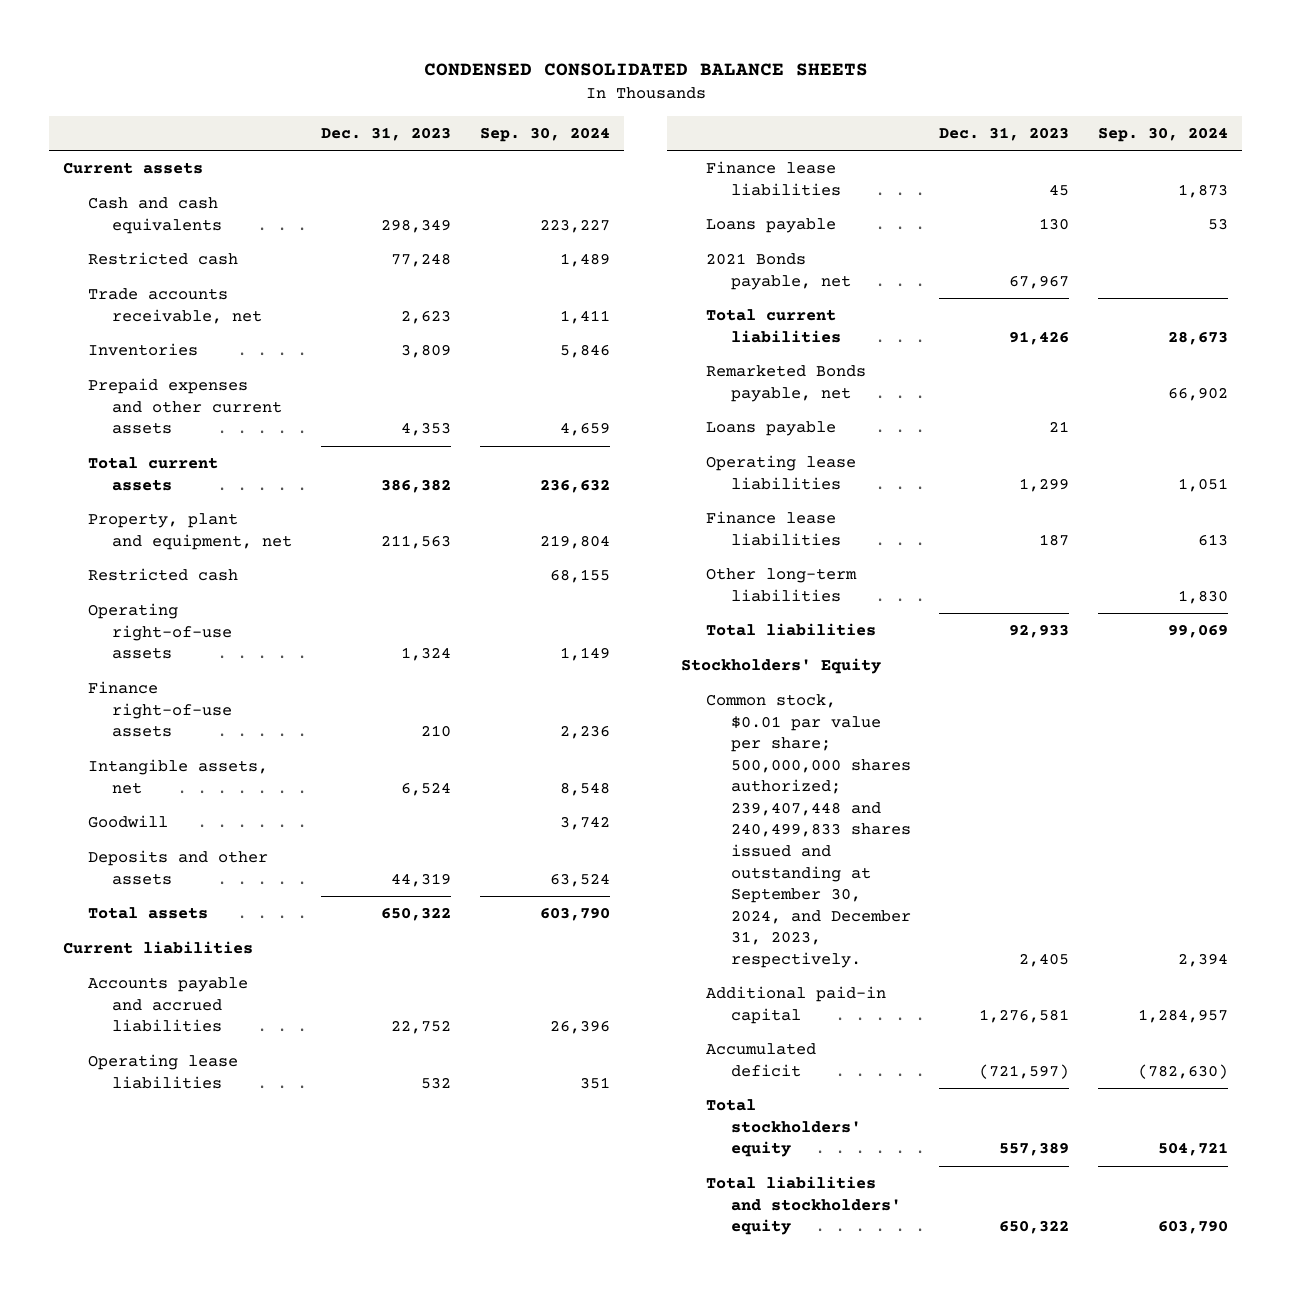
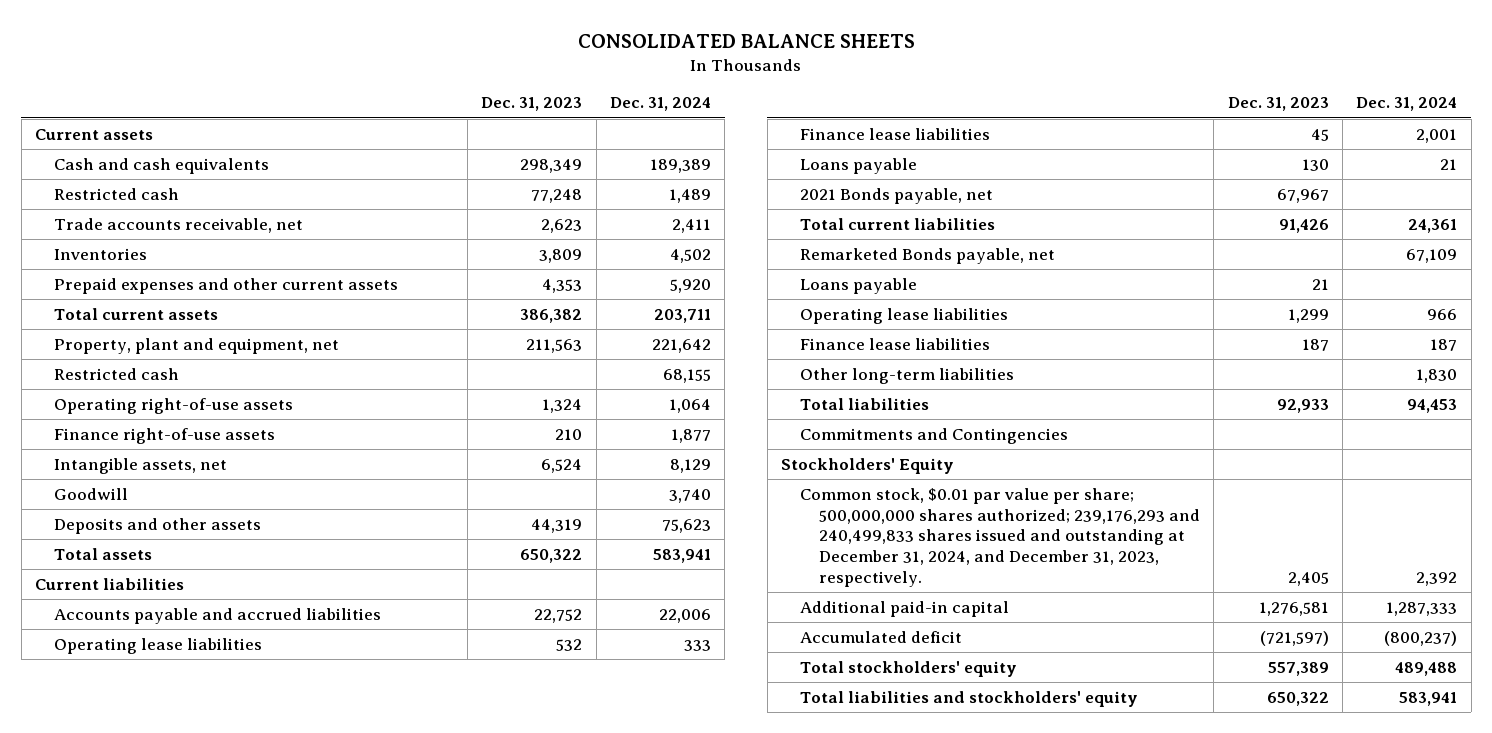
- CONDENSED CONSOLIDATED BALANCE SHEETS
+ CONSOLIDATED BALANCE SHEETS
- | Dec. 31, 2023 | Sep. 30, 2024
+ | Dec. 31, 2023 | Dec. 31, 2024
+ Commitments and Contingencies
- Common stock, $0.01 par value per share; 500,000,000 shares authorized; 239,407,448 and 240,499,833 shares issued and outstanding at September 30, 2024, and December 31, 2023, respectively. | 2,405 | 2,394
+ Common stock, $0.01 par value per share; 500,000,000 shares authorized; 239,176,293 and 240,499,833 shares issued and outstanding at December 31, 2024, and December 31, 2023, respectively. | 2,405 | 2,392

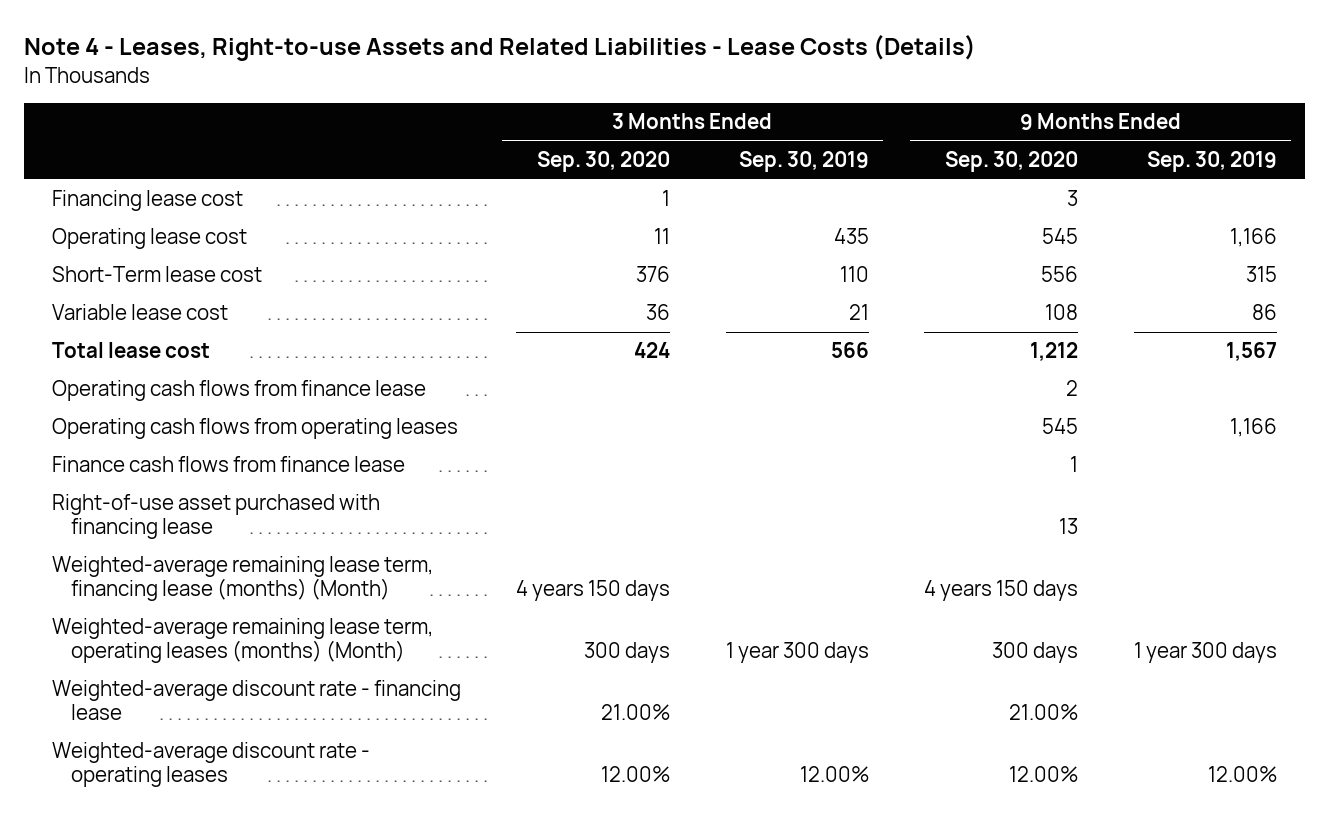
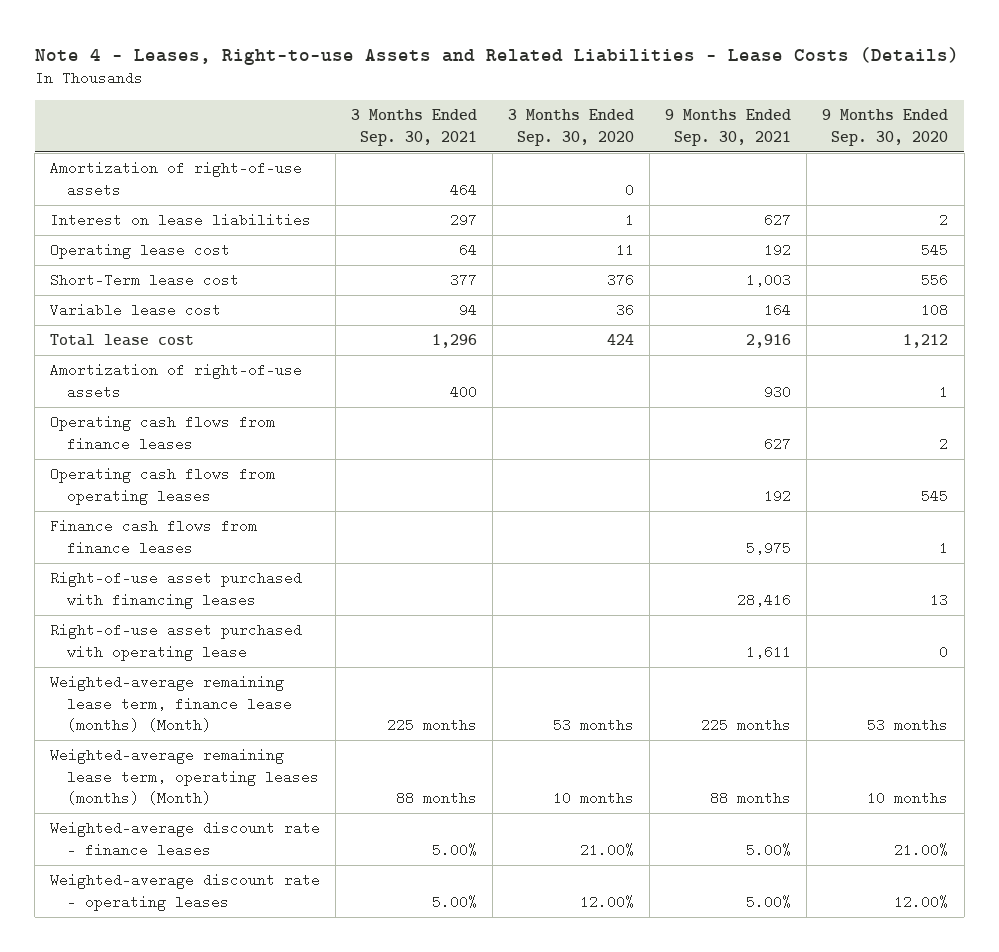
- | 3 Months Ended Sep. 30, 2020 | 3 Months Ended Sep. 30, 2019 | 9 Months Ended Sep. 30, 2020 | 9 Months Ended Sep. 30, 2019
+ | 3 Months Ended Sep. 30, 2021 | 3 Months Ended Sep. 30, 2020 | 9 Months Ended Sep. 30, 2021 | 9 Months Ended Sep. 30, 2020
- Financing lease cost | 1 | | 3 |
+ Amortization of right-of-use assets | 464 | 0 | |
+ Interest on lease liabilities | 297 | 1 | 627 | 2
- Operating cash flows from finance lease | | | 2 |
+ Amortization of right-of-use assets | 400 | | 930 | 1
+ Operating cash flows from finance leases | | | 627 | 2
- Finance cash flows from finance lease | | | 1 |
- Right-of-use asset purchased with financing lease | | | 13 |
- Weighted-average remaining lease term, financing lease (months) (Month) | 4 years 150 days | | 4 years 150 days |
- Weighted-average remaining lease term, operating leases (months) (Month) | 300 days | 1 year 300 days | 300 days | 1 year 300 days
- Weighted-average discount rate - financing lease | 21.00% | | 21.00% |
+ Finance cash flows from finance leases | | | 5,975 | 1
+ Right-of-use asset purchased with financing leases | | | 28,416 | 13
+ Right-of-use asset purchased with operating lease | | | 1,611 | 0
+ Weighted-average remaining lease term, finance lease (months) (Month) | 225 months | 53 months | 225 months | 53 months
+ Weighted-average remaining lease term, operating leases (months) (Month) | 88 months | 10 months | 88 months | 10 months
+ Weighted-average discount rate - finance leases | 5.00% | 21.00% | 5.00% | 21.00%

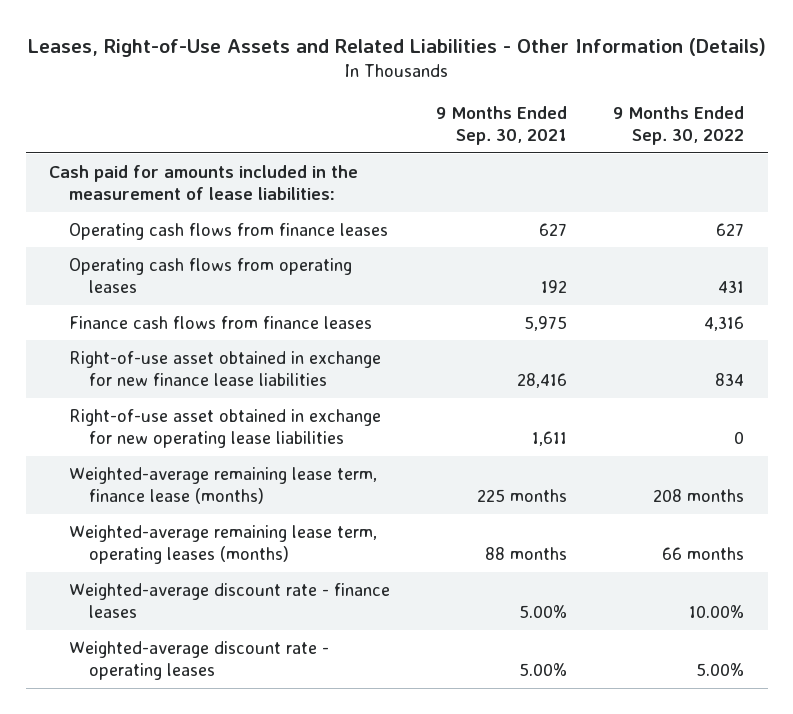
- Note 4 - Leases, Right-to-use Assets and Related Liabilities - Lease Costs (Details)
+ Leases, Right-of-Use Assets and Related Liabilities - Other Information (Details)
- | 3 Months Ended Sep. 30, 2021 | 3 Months Ended Sep. 30, 2020 | 9 Months Ended Sep. 30, 2021 | 9 Months Ended Sep. 30, 2020
+ | 9 Months Ended Sep. 30, 2021 | 9 Months Ended Sep. 30, 2022
- Amortization of right-of-use assets | 464 | 0 | |
- Interest on lease liabilities | 297 | 1 | 627 | 2
- Operating lease cost | 64 | 11 | 192 | 545
- Short-Term lease cost | 377 | 376 | 1,003 | 556
- Variable lease cost | 94 | 36 | 164 | 108
- Total lease cost | 1,296 | 424 | 2,916 | 1,212
- Amortization of right-of-use assets | 400 | | 930 | 1
+ Cash paid for amounts included in the measurement of lease liabilities:
- Right-of-use asset purchased with financing leases | | | 28,416 | 13
- Right-of-use asset purchased with operating lease | | | 1,611 | 0
- Weighted-average remaining lease term, finance lease (months) (Month) | 225 months | 53 months | 225 months | 53 months
- Weighted-average remaining lease term, operating leases (months) (Month) | 88 months | 10 months | 88 months | 10 months
+ Right-of-use asset obtained in exchange for new finance lease liabilities | 28,416 | 834
+ Right-of-use asset obtained in exchange for new operating lease liabilities | 1,611 | 0
+ Weighted-average remaining lease term, finance lease (months) | 225 months | 208 months
+ Weighted-average remaining lease term, operating leases (months) | 88 months | 66 months

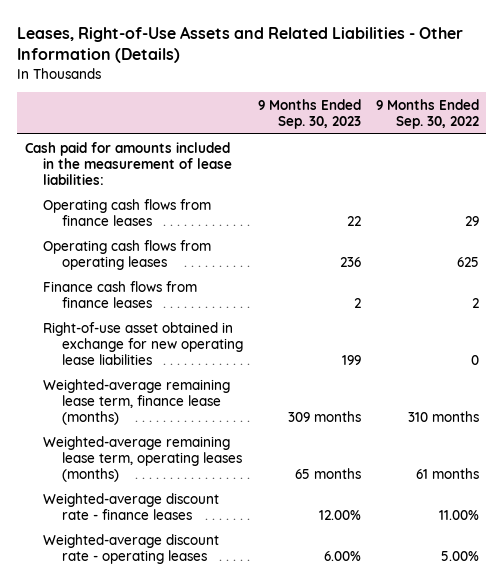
- | 9 Months Ended Sep. 30, 2021 | 9 Months Ended Sep. 30, 2022
+ | 9 Months Ended Sep. 30, 2023 | 9 Months Ended Sep. 30, 2022
- Operating cash flows from finance leases | 627 | 627
- Operating cash flows from operating leases | 192 | 431
- Finance cash flows from finance leases | 5,975 | 4,316
- Right-of-use asset obtained in exchange for new finance lease liabilities | 28,416 | 834
+ Operating cash flows from finance leases | 22 | 29
+ Operating cash flows from operating leases | 236 | 625
+ Finance cash flows from finance leases | 2 | 2
- Weighted-average remaining lease term, finance lease (months) | 225 months | 208 months
- Weighted-average remaining lease term, operating leases (months) | 88 months | 66 months
- Weighted-average discount rate - finance leases | 5.00% | 10.00%
+ Weighted-average remaining lease term, finance lease (months) | 309 months | 310 months
+ Weighted-average remaining lease term, operating leases (months) | 65 months | 61 months
+ Weighted-average discount rate - finance leases | 12.00% | 11.00%

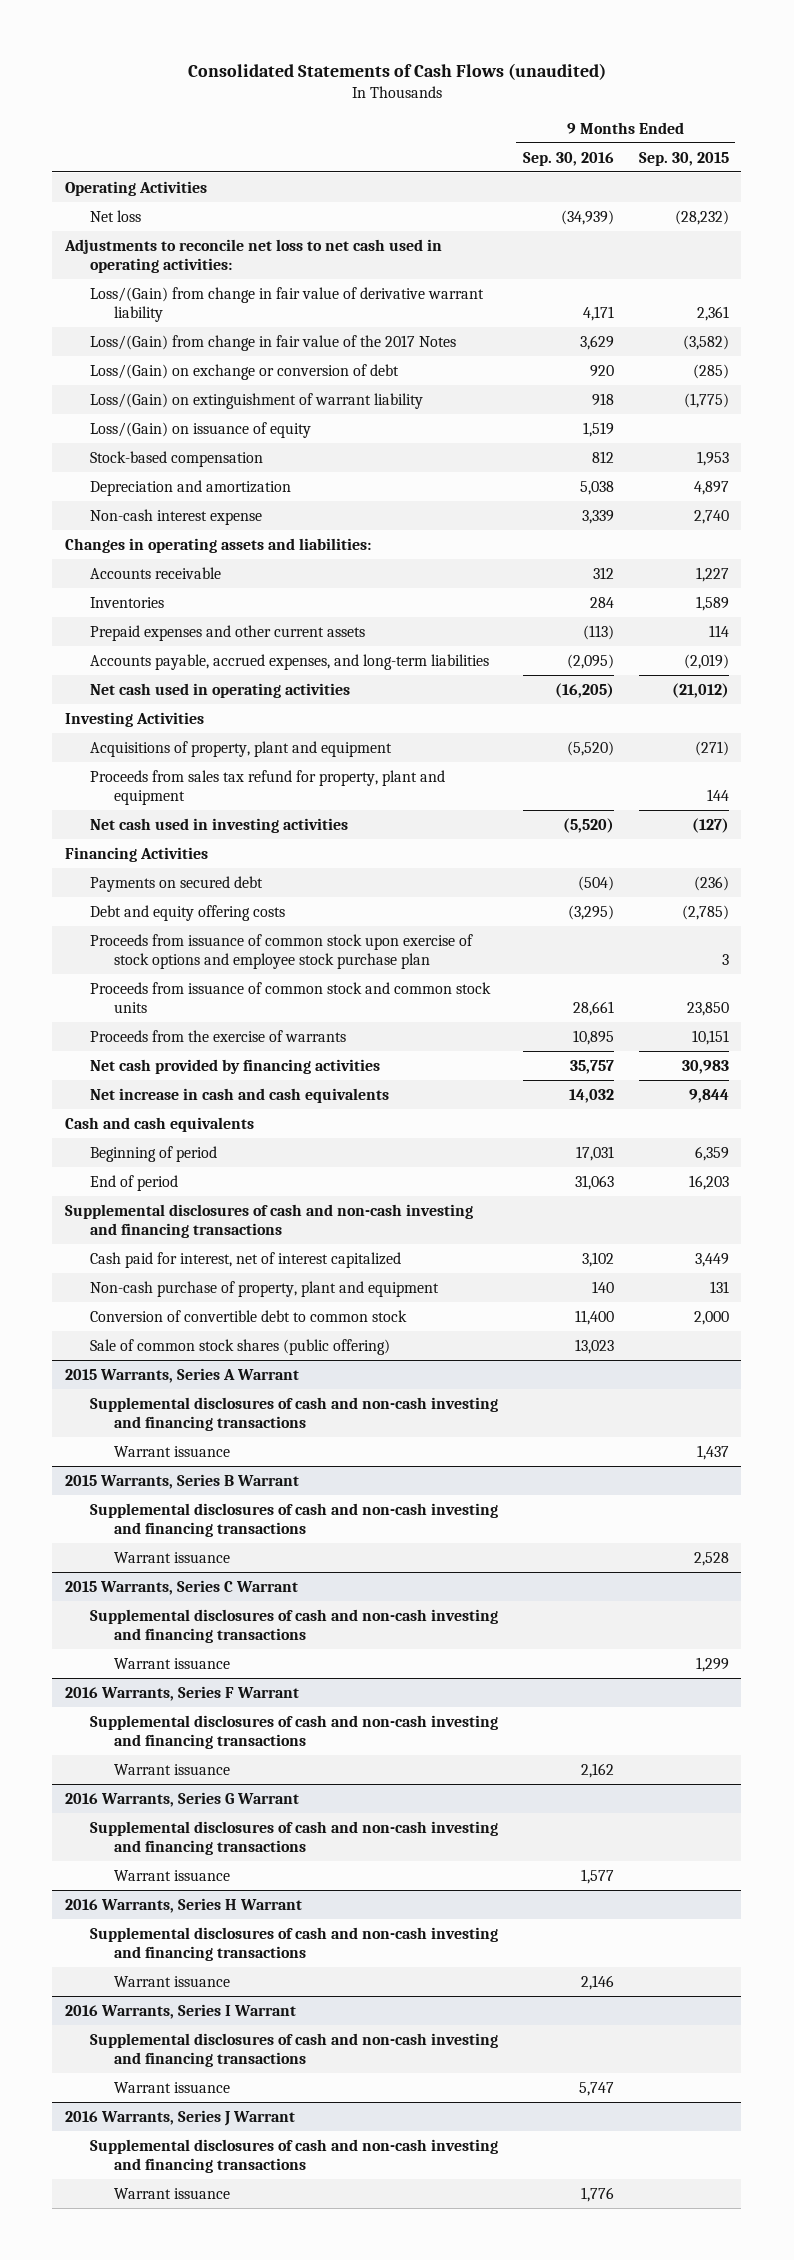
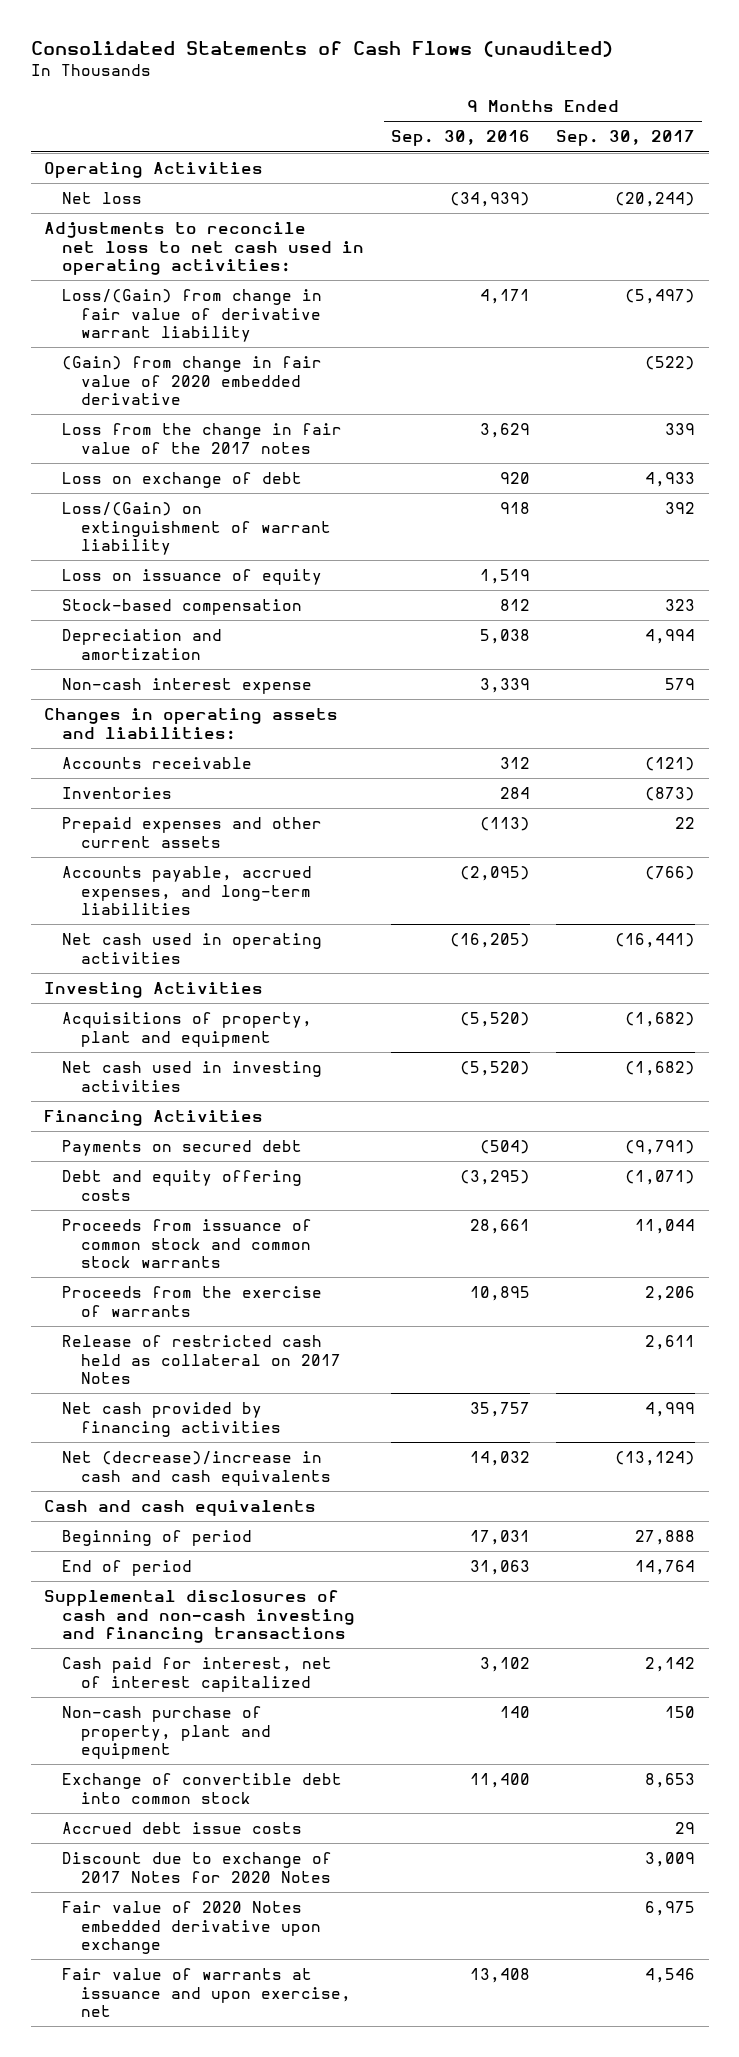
- | 9 Months Ended Sep. 30, 2016 | 9 Months Ended Sep. 30, 2015
+ | 9 Months Ended Sep. 30, 2016 | 9 Months Ended Sep. 30, 2017
- Loss/(Gain) from change in fair value of the 2017 Notes | 3,629 | (3,582)
- Loss/(Gain) on exchange or conversion of debt | 920 | (285)
+ (Gain) from change in fair value of 2020 embedded derivative | | (522)
+ Loss from the change in fair value of the 2017 notes | 3,629 | 339
+ Loss on exchange of debt | 920 | 4,933
- Loss/(Gain) on issuance of equity | 1,519 |
+ Loss on issuance of equity | 1,519 |
- Proceeds from sales tax refund for property, plant and equipment | | 144
- Proceeds from issuance of common stock upon exercise of stock options and employee stock purchase plan | | 3
- Proceeds from issuance of common stock and common stock units | 28,661 | 23,850
+ Proceeds from issuance of common stock and common stock warrants | 28,661 | 11,044
+ Release of restricted cash held as collateral on 2017 Notes | | 2,611
- Net increase in cash and cash equivalents | 14,032 | 9,844
+ Net (decrease)/increase in cash and cash equivalents | 14,032 | (13,124)
- Conversion of convertible debt to common stock | 11,400 | 2,000
- Sale of common stock shares (public offering) | 13,023 |
- 2015 Warrants, Series A Warrant
- Supplemental disclosures of cash and non-cash investing and financing transactions
- Warrant issuance | | 1,437
- 2015 Warrants, Series B Warrant
- Supplemental disclosures of cash and non-cash investing and financing transactions
- Warrant issuance | | 2,528
- 2015 Warrants, Series C Warrant
- Supplemental disclosures of cash and non-cash investing and financing transactions
- Warrant issuance | | 1,299
- 2016 Warrants, Series F Warrant
- Supplemental disclosures of cash and non-cash investing and financing transactions
- Warrant issuance | 2,162 |
- 2016 Warrants, Series G Warrant
- Supplemental disclosures of cash and non-cash investing and financing transactions
- Warrant issuance | 1,577 |
- 2016 Warrants, Series H Warrant
- Supplemental disclosures of cash and non-cash investing and financing transactions
- Warrant issuance | 2,146 |
- 2016 Warrants, Series I Warrant
- Supplemental disclosures of cash and non-cash investing and financing transactions
- Warrant issuance | 5,747 |
- 2016 Warrants, Series J Warrant
- Supplemental disclosures of cash and non-cash investing and financing transactions
- Warrant issuance | 1,776 |
+ Exchange of convertible debt into common stock | 11,400 | 8,653
+ Accrued debt issue costs | | 29
+ Discount due to exchange of 2017 Notes for 2020 Notes | | 3,009
+ Fair value of 2020 Notes embedded derivative upon exchange | | 6,975
+ Fair value of warrants at issuance and upon exercise, net | 13,408 | 4,546

